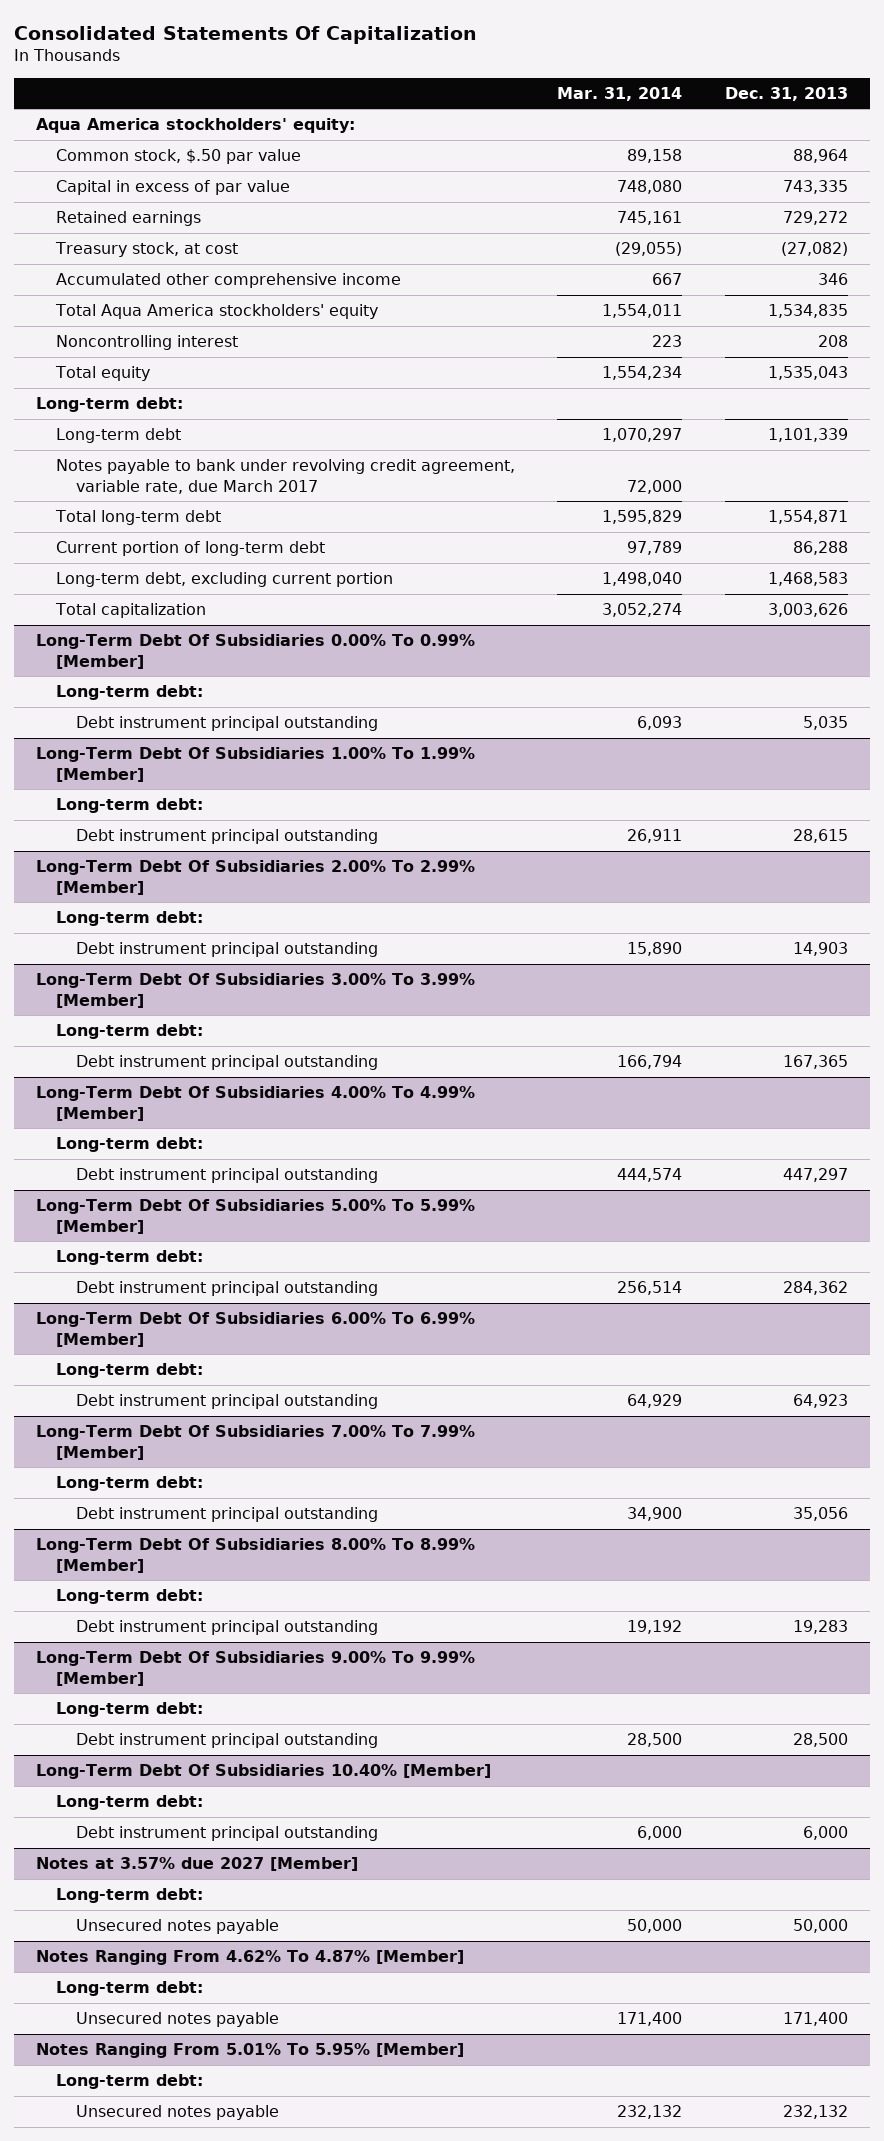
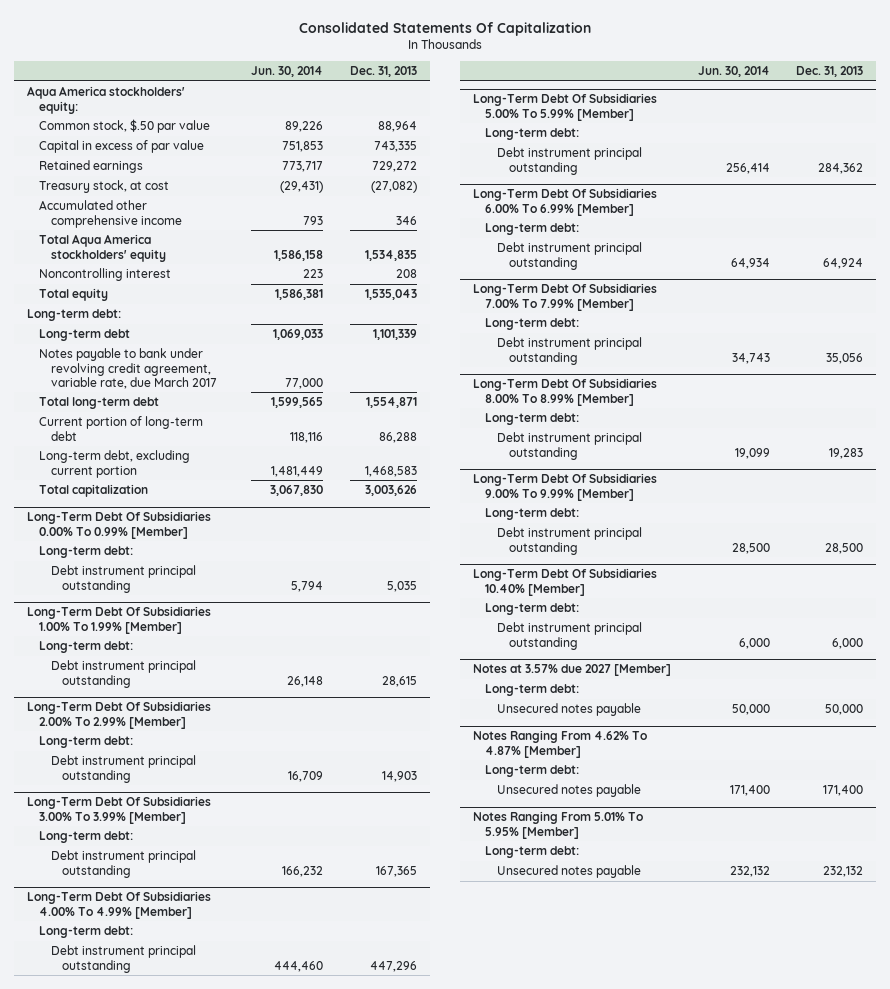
- | Mar. 31, 2014 | Dec. 31, 2013
+ | Jun. 30, 2014 | Dec. 31, 2013
@ Long-Term Debt Of Subsidiaries 4.00% To 4.99% [Member]
- Debt instrument principal outstanding | 444,574 | 447,297
+ Debt instrument principal outstanding | 444,460 | 447,296
@ Long-Term Debt Of Subsidiaries 6.00% To 6.99% [Member]
- Debt instrument principal outstanding | 64,929 | 64,923
+ Debt instrument principal outstanding | 64,934 | 64,924

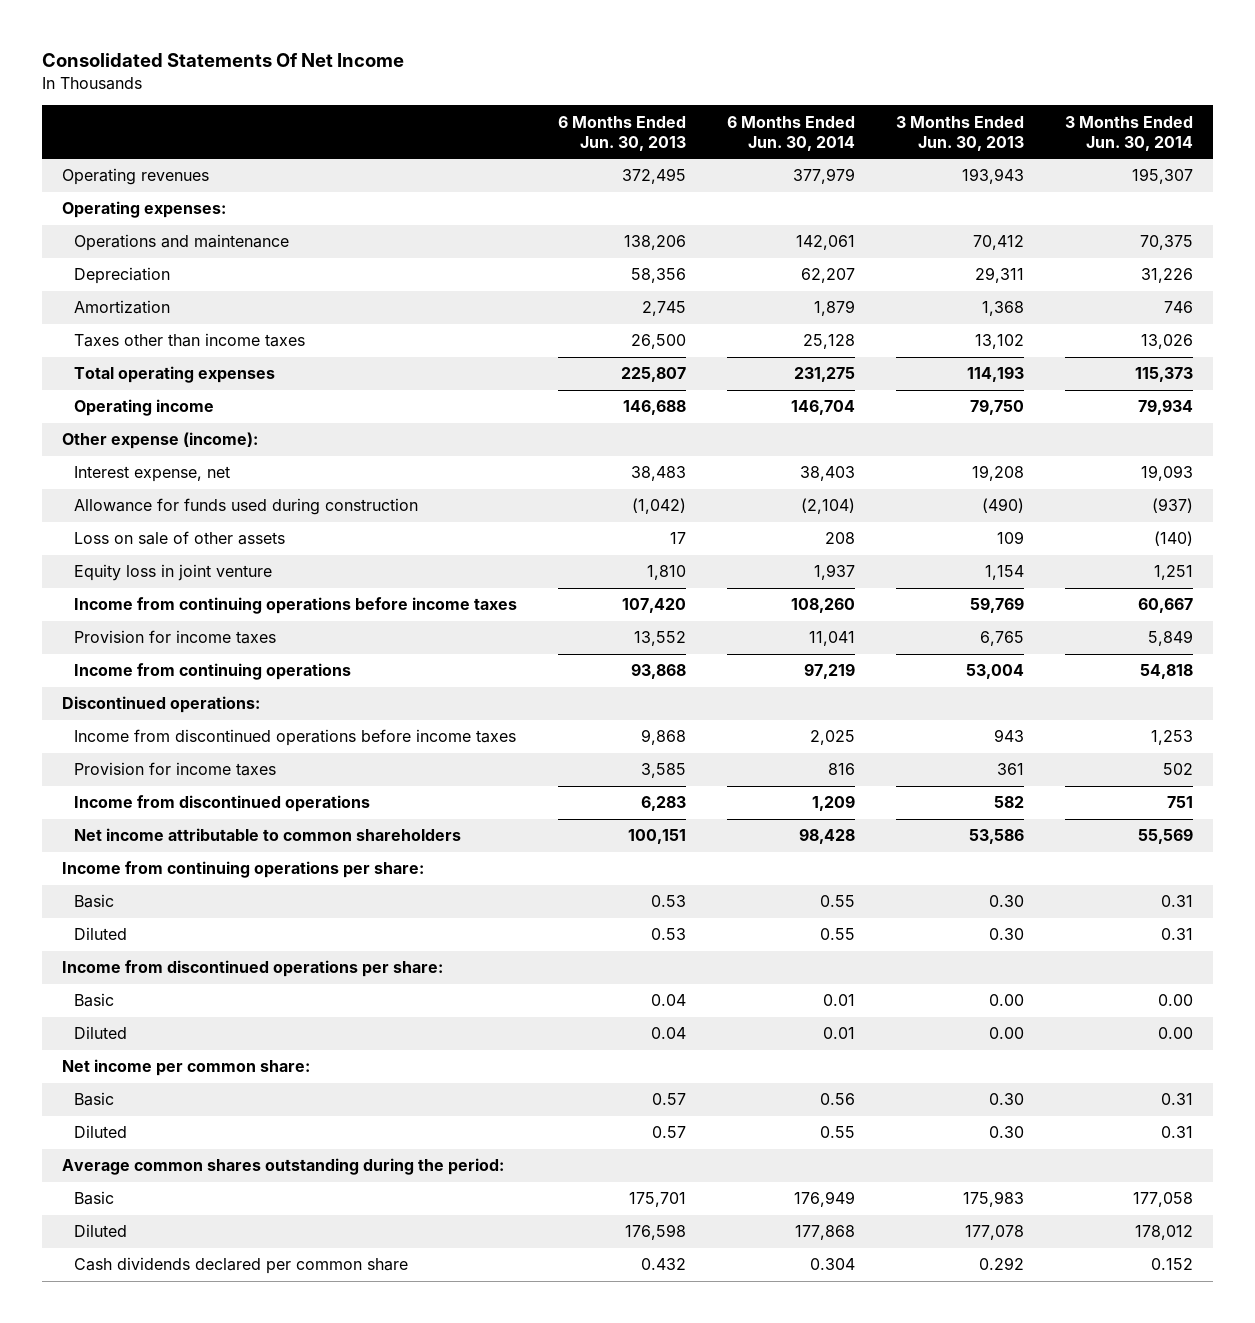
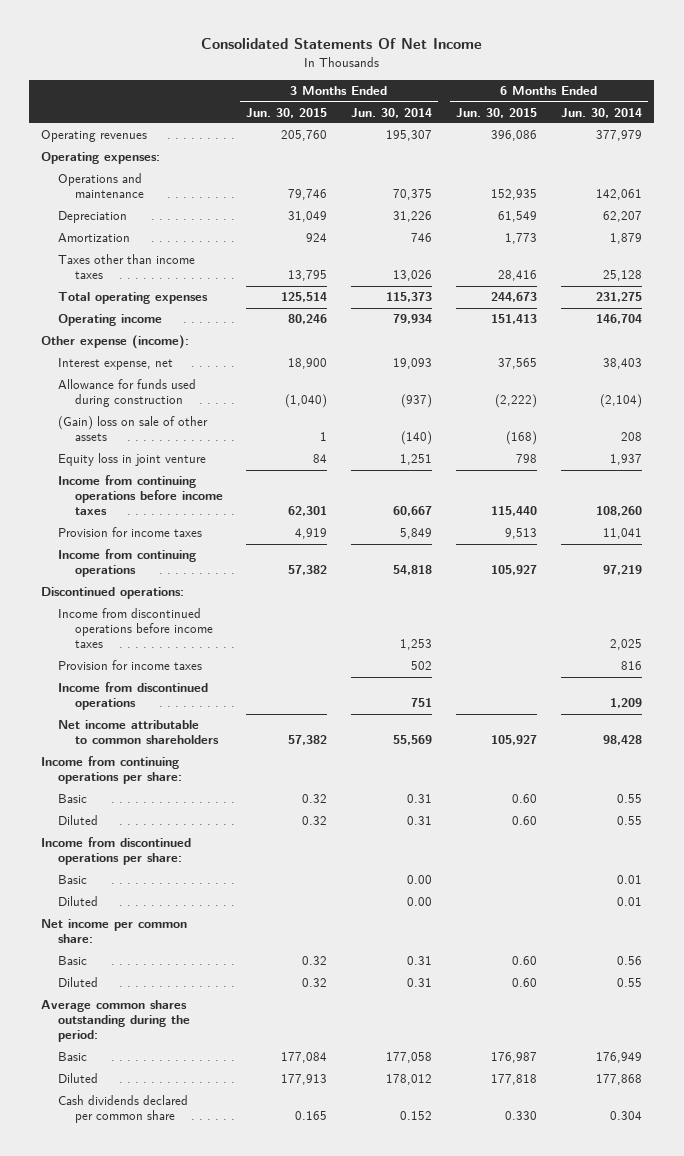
- | 6 Months Ended Jun. 30, 2013 | 6 Months Ended Jun. 30, 2014 | 3 Months Ended Jun. 30, 2013 | 3 Months Ended Jun. 30, 2014
+ | 3 Months Ended Jun. 30, 2015 | 3 Months Ended Jun. 30, 2014 | 6 Months Ended Jun. 30, 2015 | 6 Months Ended Jun. 30, 2014
- Loss on sale of other assets | 17 | 208 | 109 | (140)
+ (Gain) loss on sale of other assets | 1 | (140) | (168) | 208

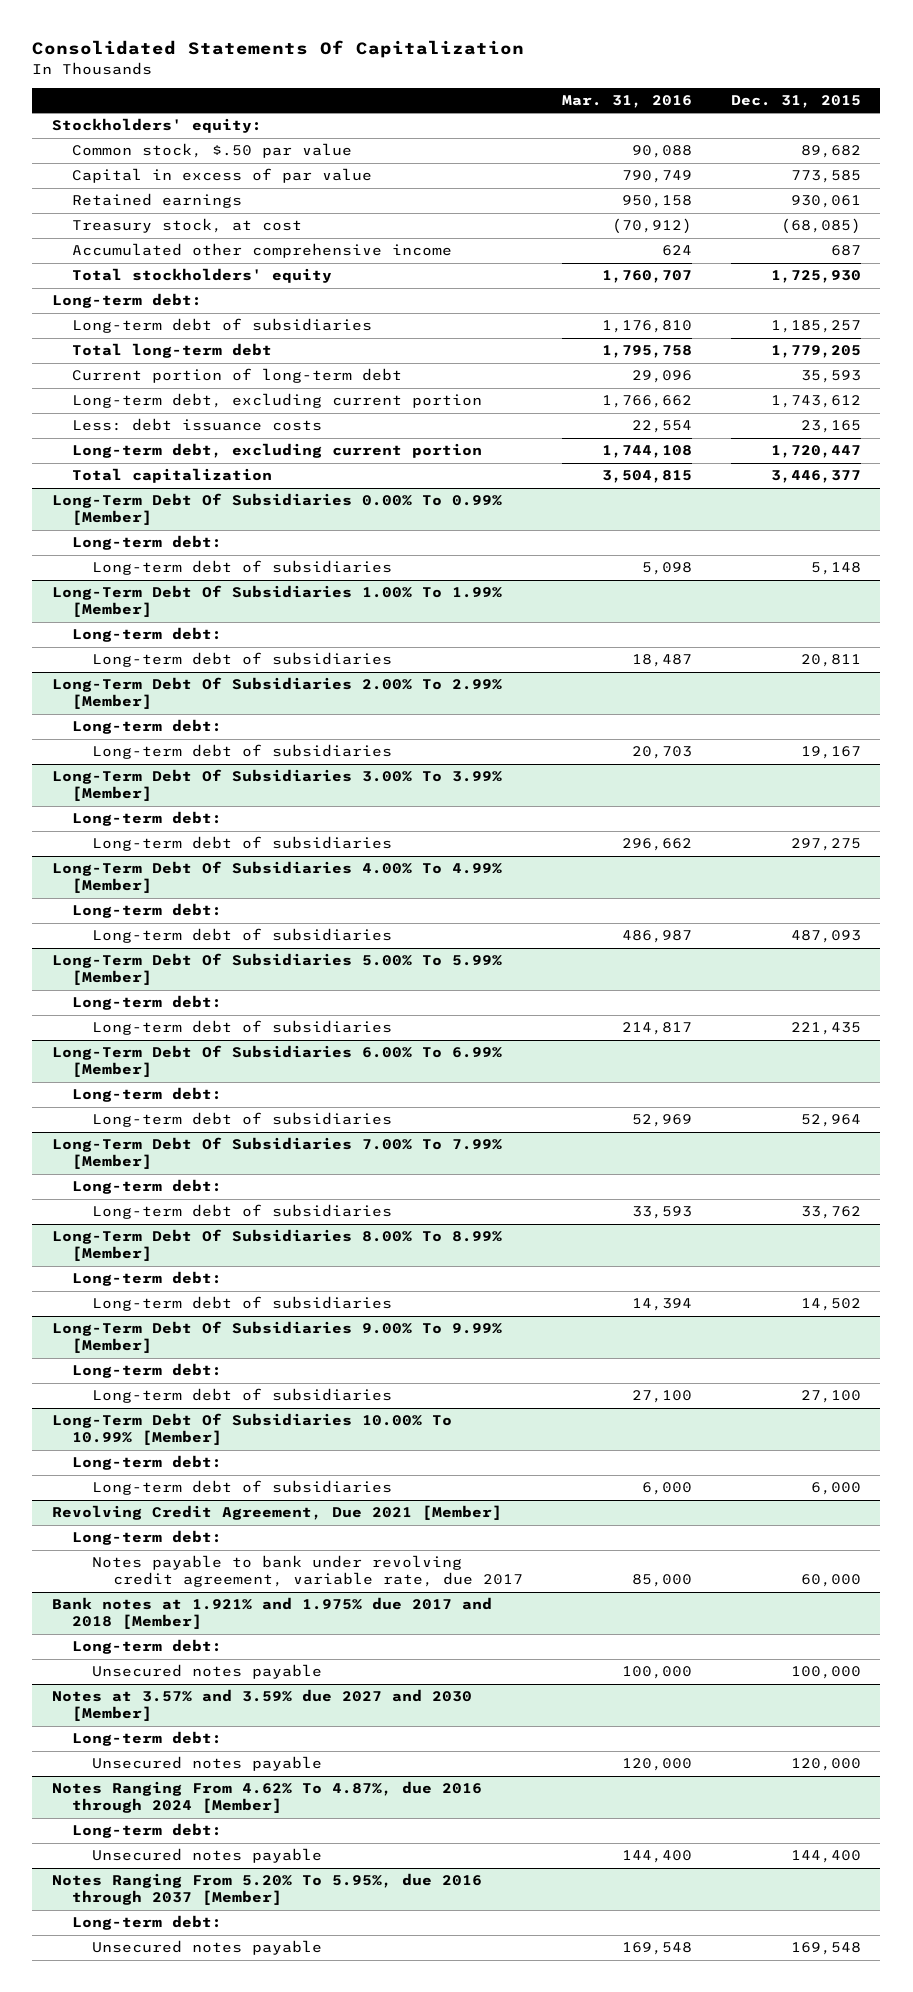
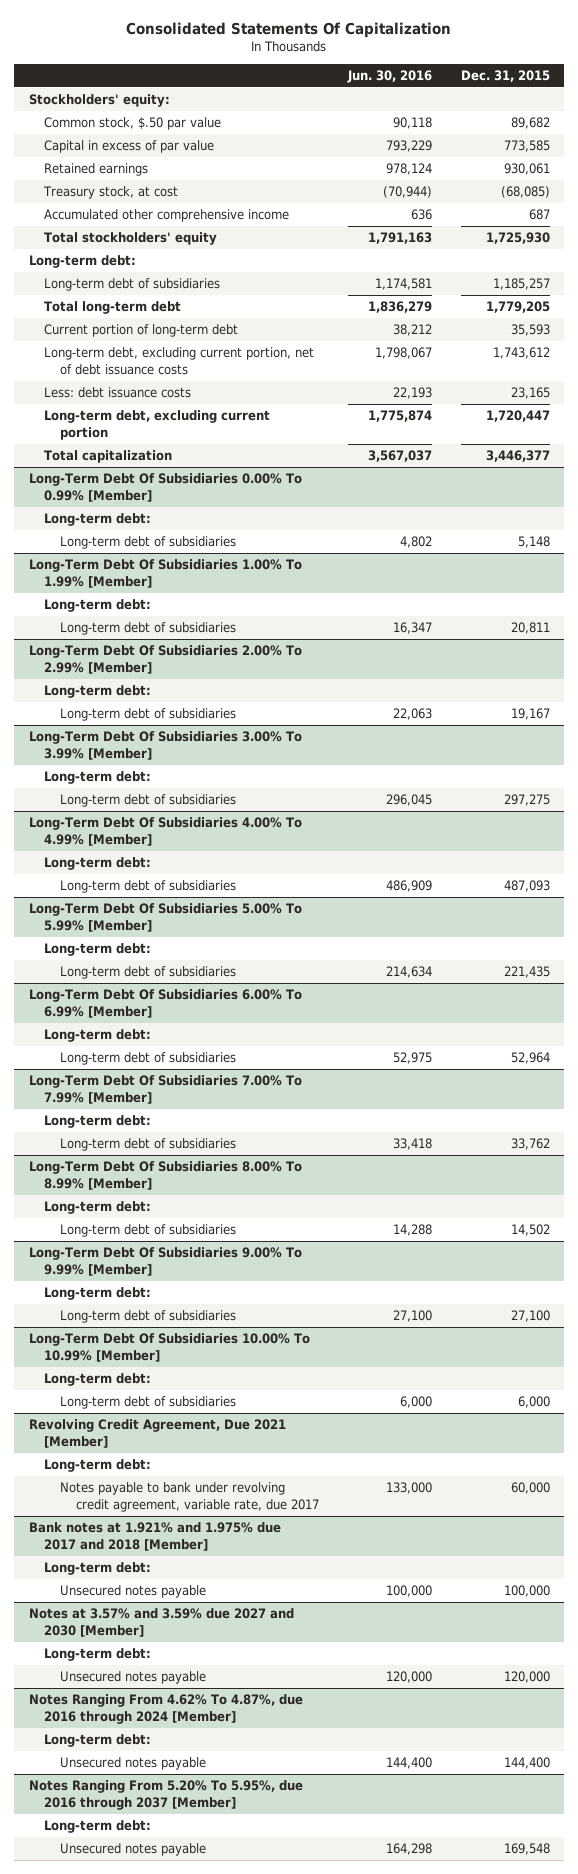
- | Mar. 31, 2016 | Dec. 31, 2015
+ | Jun. 30, 2016 | Dec. 31, 2015
- Long-term debt, excluding current portion | 1,766,662 | 1,743,612
+ Long-term debt, excluding current portion, net of debt issuance costs | 1,798,067 | 1,743,612

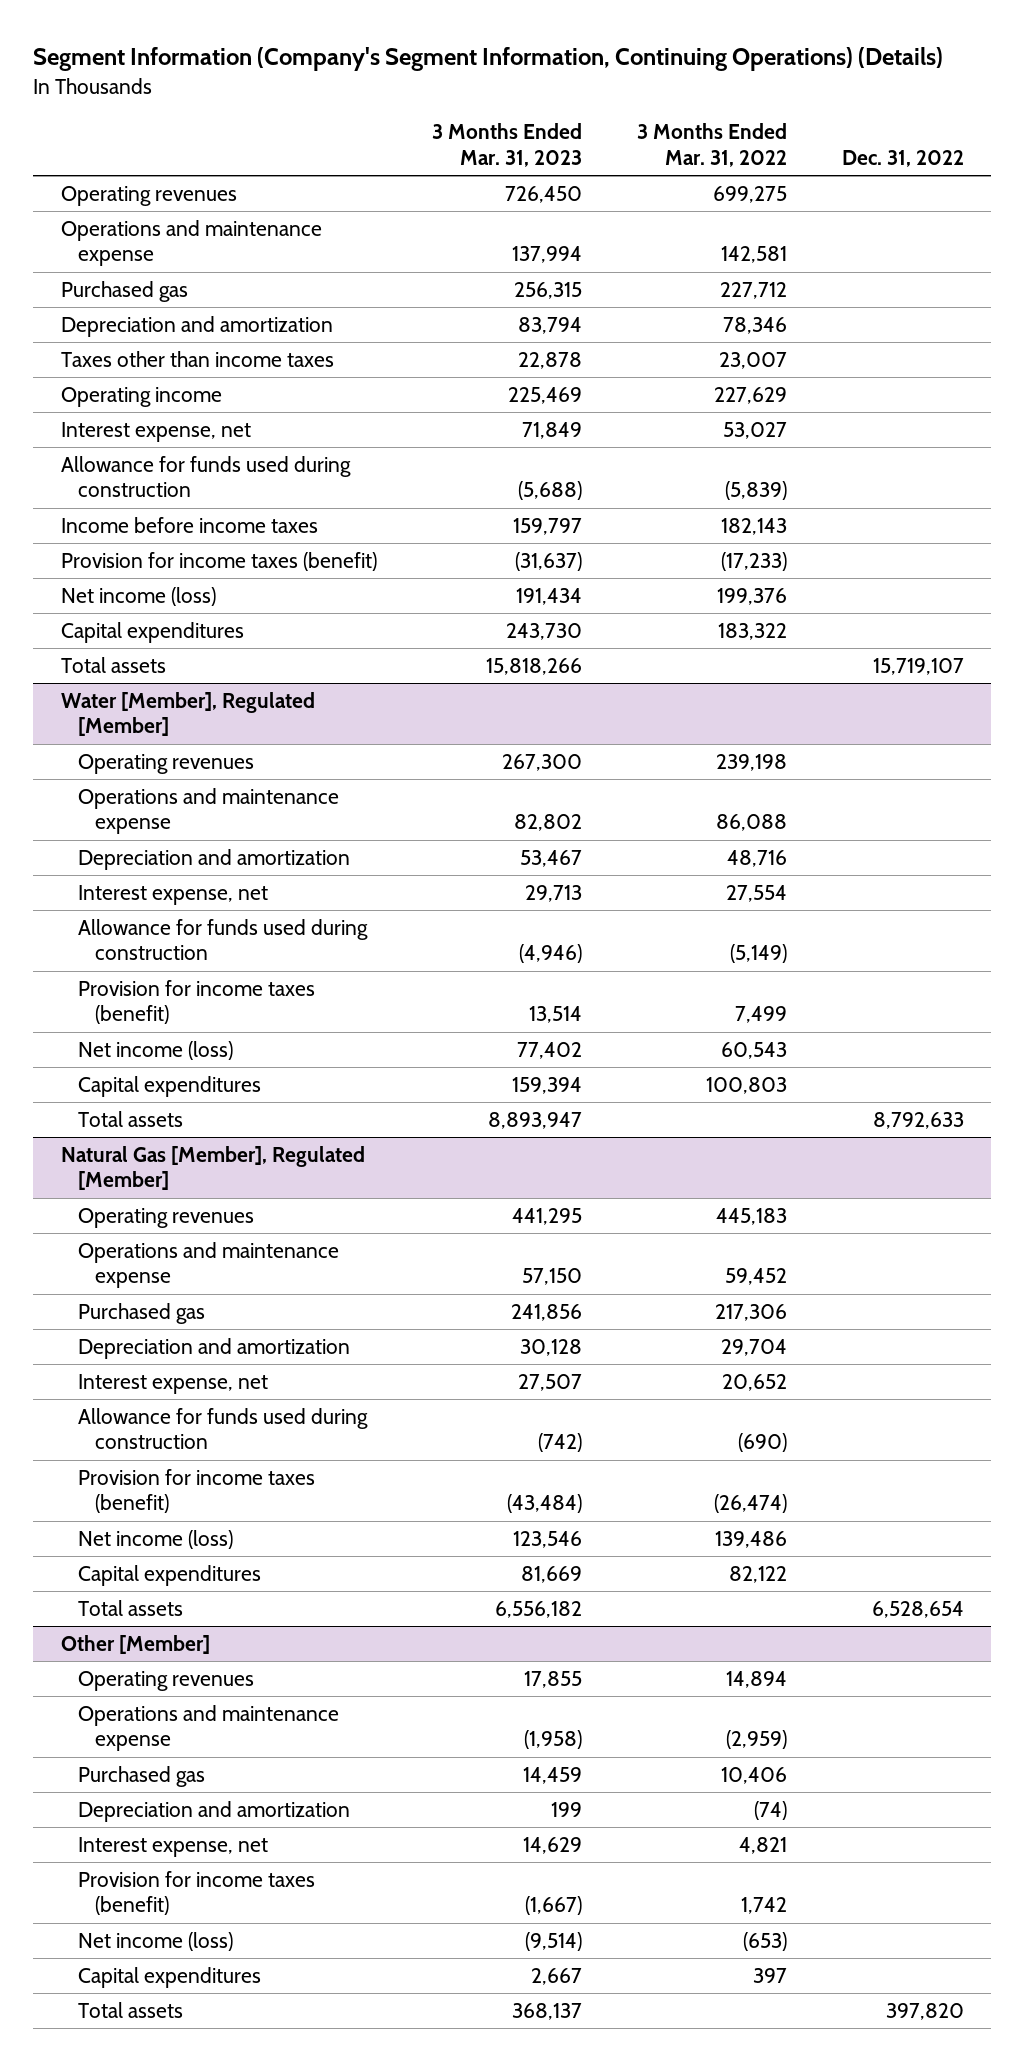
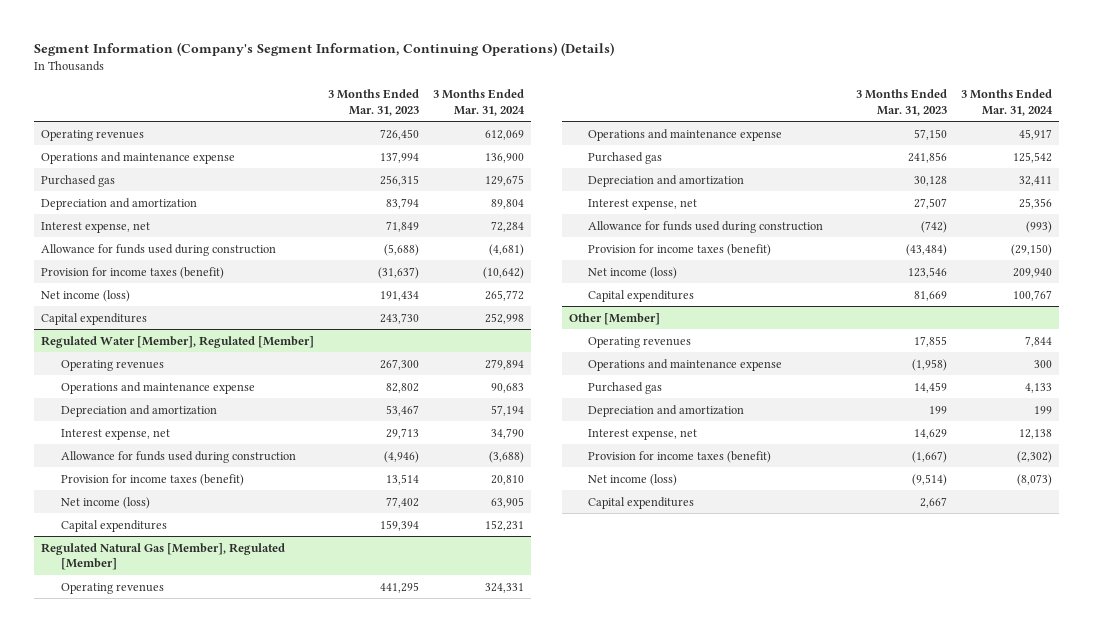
- | 3 Months Ended Mar. 31, 2023 | 3 Months Ended Mar. 31, 2022 | Dec. 31, 2022
+ | 3 Months Ended Mar. 31, 2023 | 3 Months Ended Mar. 31, 2024
- Taxes other than income taxes | 22,878 | 23,007 |
- Operating income | 225,469 | 227,629 |
- Income before income taxes | 159,797 | 182,143 |
- Total assets | 15,818,266 | | 15,719,107
- Water [Member], Regulated [Member]
+ Regulated Water [Member], Regulated [Member]
- Total assets | 8,893,947 | | 8,792,633
- Natural Gas [Member], Regulated [Member]
+ Regulated Natural Gas [Member], Regulated [Member]
- Total assets | 6,556,182 | | 6,528,654
@ Other [Member]
- Total assets | 368,137 | | 397,820

